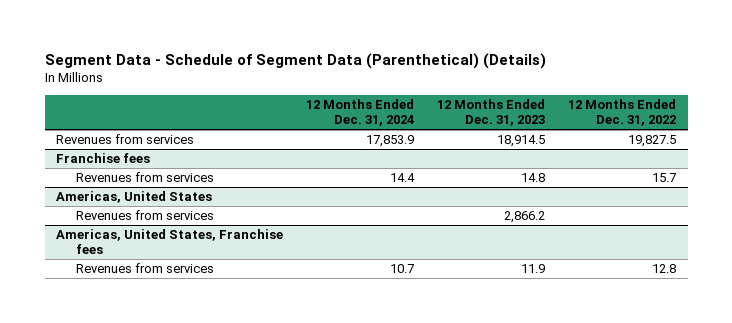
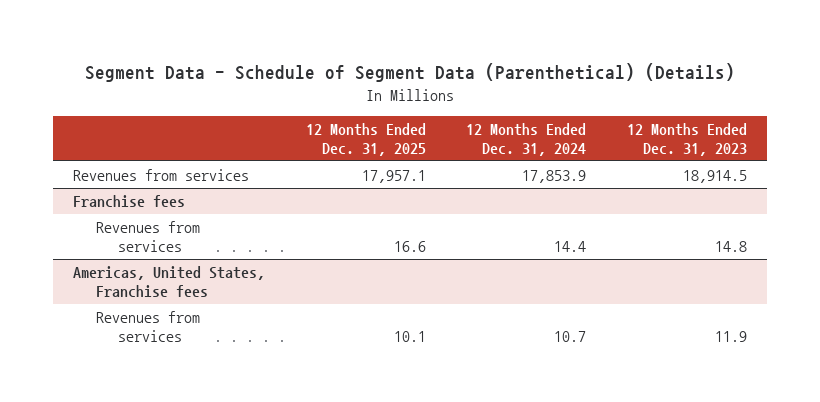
- | 12 Months Ended Dec. 31, 2024 | 12 Months Ended Dec. 31, 2023 | 12 Months Ended Dec. 31, 2022
+ | 12 Months Ended Dec. 31, 2025 | 12 Months Ended Dec. 31, 2024 | 12 Months Ended Dec. 31, 2023
- Americas, United States
- Revenues from services | | 2,866.2 |

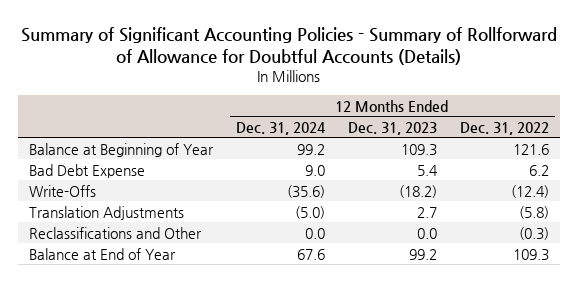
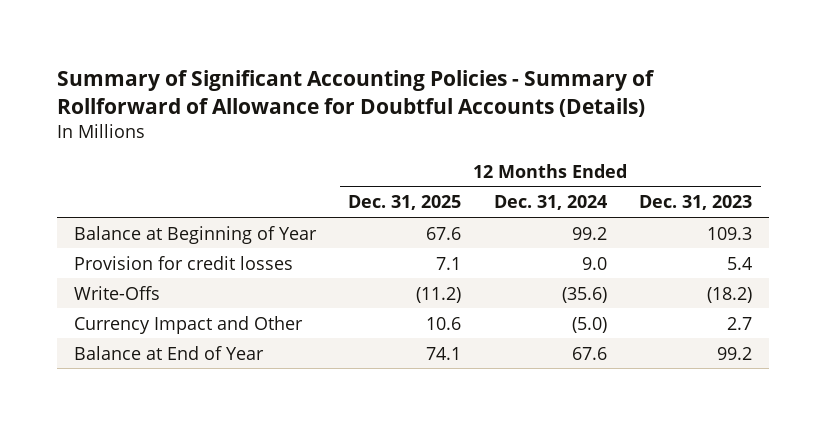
- | 12 Months Ended Dec. 31, 2024 | 12 Months Ended Dec. 31, 2023 | 12 Months Ended Dec. 31, 2022
+ | 12 Months Ended Dec. 31, 2025 | 12 Months Ended Dec. 31, 2024 | 12 Months Ended Dec. 31, 2023
- Bad Debt Expense | 9.0 | 5.4 | 6.2
+ Provision for credit losses | 7.1 | 9.0 | 5.4
- Translation Adjustments | (5.0) | 2.7 | (5.8)
- Reclassifications and Other | 0.0 | 0.0 | (0.3)
+ Currency Impact and Other | 10.6 | (5.0) | 2.7

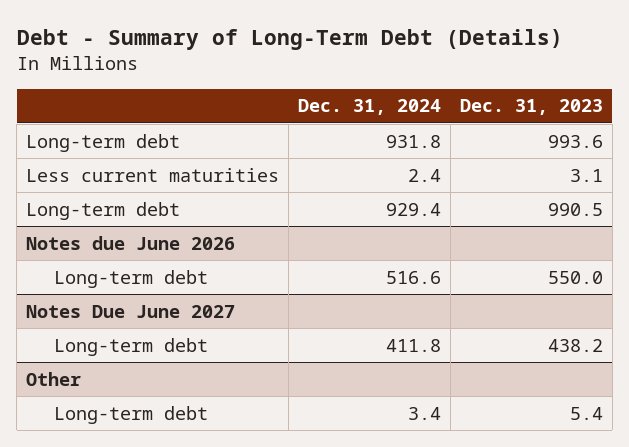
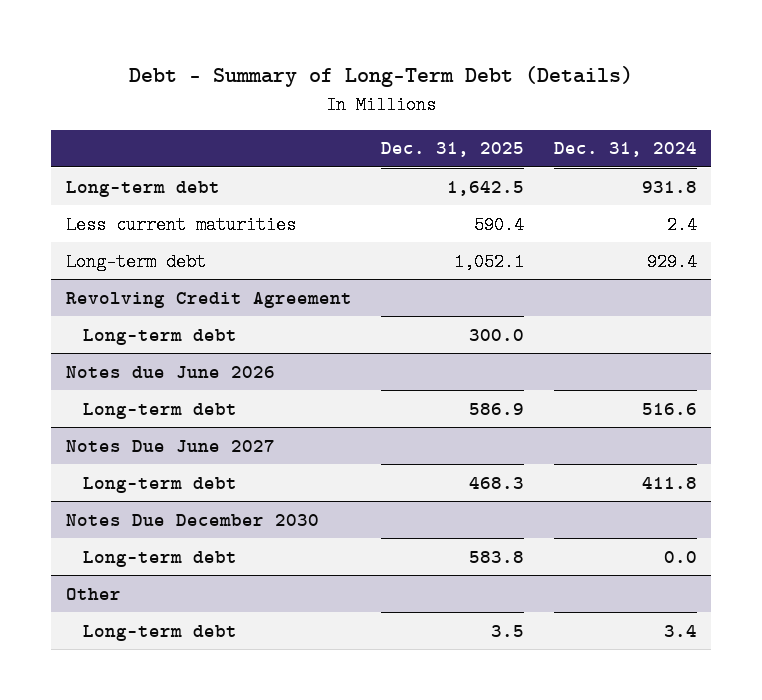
- | Dec. 31, 2024 | Dec. 31, 2023
+ | Dec. 31, 2025 | Dec. 31, 2024
+ Revolving Credit Agreement
+ Long-term debt | 300.0 |
+ Notes Due December 2030
+ Long-term debt | 583.8 | 0.0

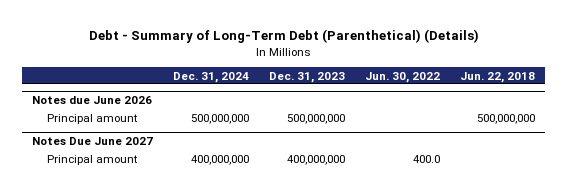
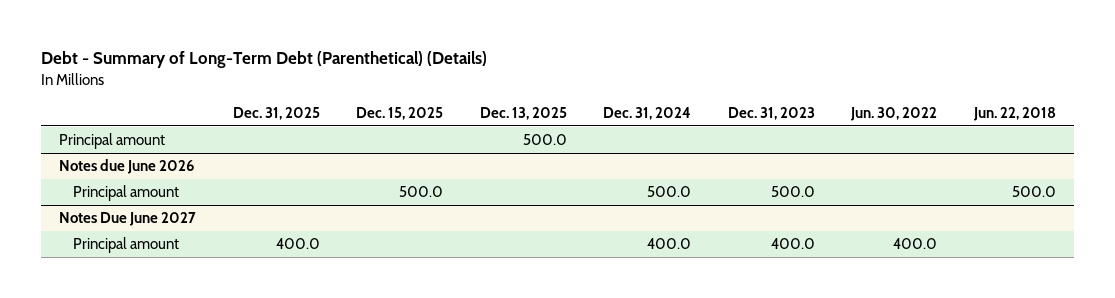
- | Dec. 31, 2024 | Dec. 31, 2023 | Jun. 30, 2022 | Jun. 22, 2018
+ | Dec. 31, 2025 | Dec. 15, 2025 | Dec. 13, 2025 | Dec. 31, 2024 | Dec. 31, 2023 | Jun. 30, 2022 | Jun. 22, 2018
+ Principal amount | | | 500.0 | | | |
@ Notes due June 2026
- Principal amount | 500,000,000 | 500,000,000 | | 500,000,000
+ Principal amount | | 500.0 | | 500.0 | 500.0 | | 500.0
@ Notes Due June 2027
- Principal amount | 400,000,000 | 400,000,000 | 400.0 |
+ Principal amount | 400.0 | | | 400.0 | 400.0 | 400.0 |

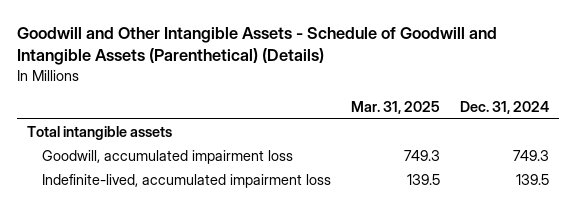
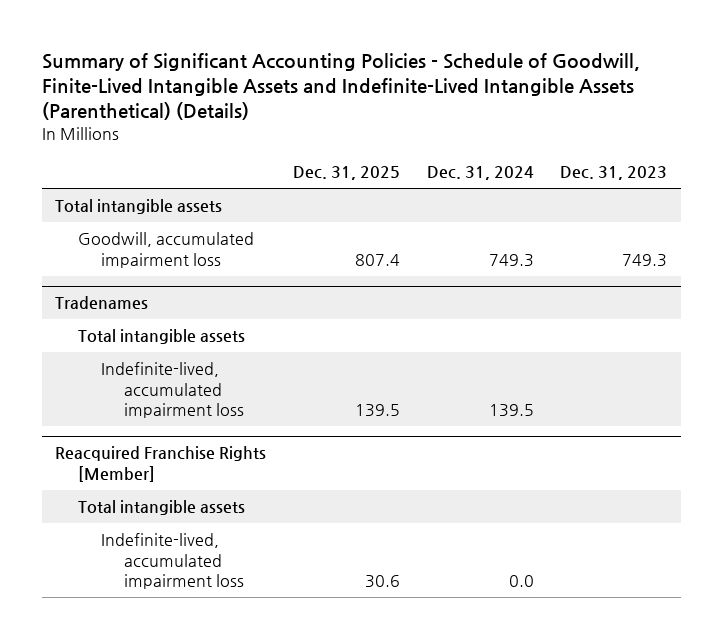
- Goodwill and Other Intangible Assets - Schedule of Goodwill and Intangible Assets (Parenthetical) (Details)
+ Summary of Significant Accounting Policies - Schedule of Goodwill, Finite-Lived Intangible Assets and Indefinite-Lived Intangible Assets (Parenthetical) (Details)
- | Mar. 31, 2025 | Dec. 31, 2024
+ | Dec. 31, 2025 | Dec. 31, 2024 | Dec. 31, 2023
+ Tradenames
+ Total intangible assets
+ Reacquired Franchise Rights [Member]
+ Total intangible assets
+ Indefinite-lived, accumulated impairment loss | 30.6 | 0.0 |

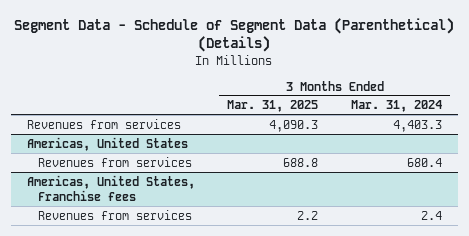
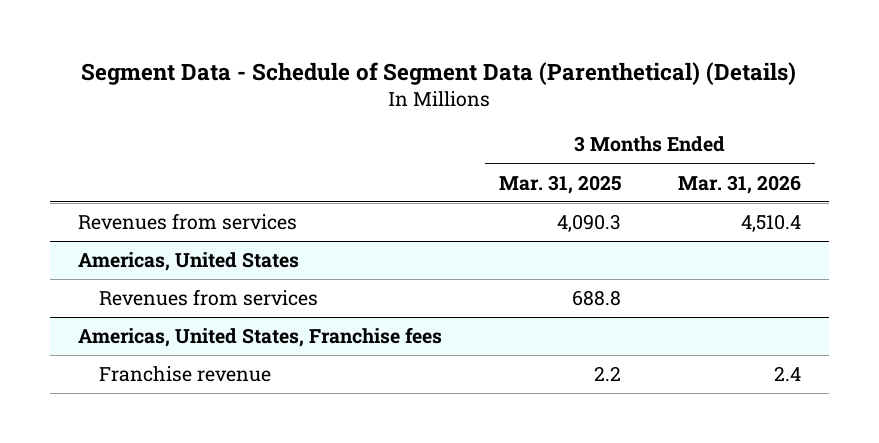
- | 3 Months Ended Mar. 31, 2025 | 3 Months Ended Mar. 31, 2024
+ | 3 Months Ended Mar. 31, 2025 | 3 Months Ended Mar. 31, 2026
@ Americas, United States, Franchise fees
- Revenues from services | 2.2 | 2.4
+ Franchise revenue | 2.2 | 2.4

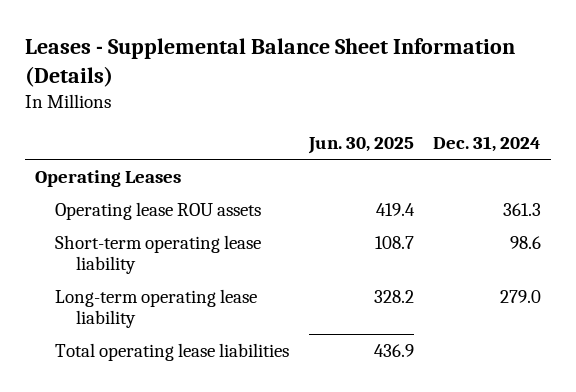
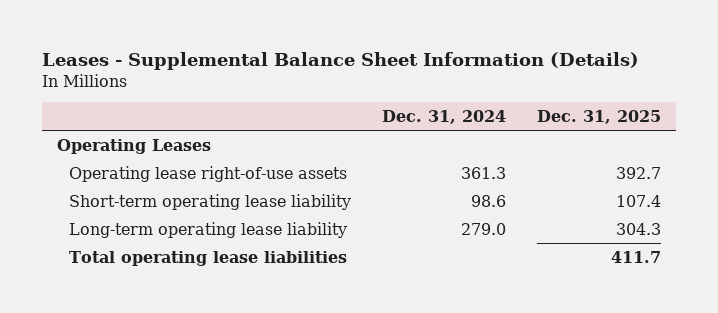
- | Jun. 30, 2025 | Dec. 31, 2024
+ | Dec. 31, 2024 | Dec. 31, 2025
- Operating lease ROU assets | 419.4 | 361.3
+ Operating lease right-of-use assets | 361.3 | 392.7

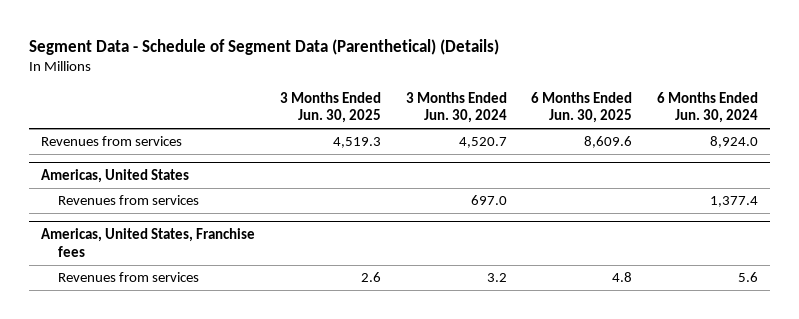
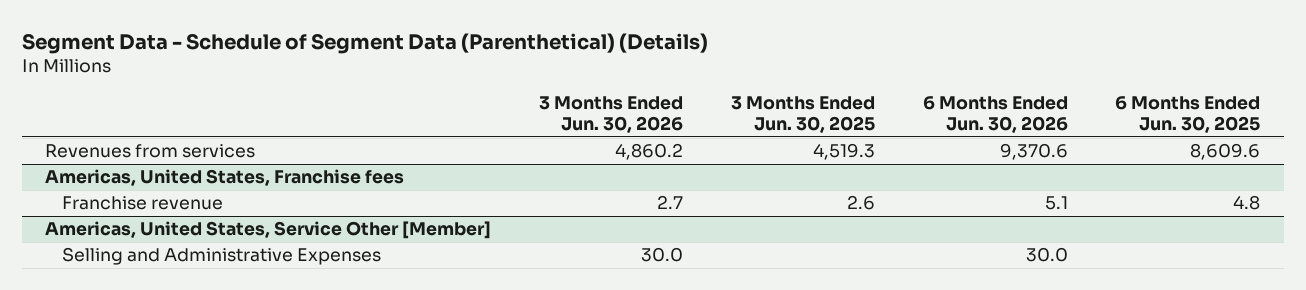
- | 3 Months Ended Jun. 30, 2025 | 3 Months Ended Jun. 30, 2024 | 6 Months Ended Jun. 30, 2025 | 6 Months Ended Jun. 30, 2024
+ | 3 Months Ended Jun. 30, 2026 | 3 Months Ended Jun. 30, 2025 | 6 Months Ended Jun. 30, 2026 | 6 Months Ended Jun. 30, 2025
- Americas, United States
- Revenues from services | | 697.0 | | 1,377.4
@ Americas, United States, Franchise fees
- Revenues from services | 2.6 | 3.2 | 4.8 | 5.6
+ Franchise revenue | 2.7 | 2.6 | 5.1 | 4.8
+ Americas, United States, Service Other [Member]
+ Selling and Administrative Expenses | 30.0 | | 30.0 |

